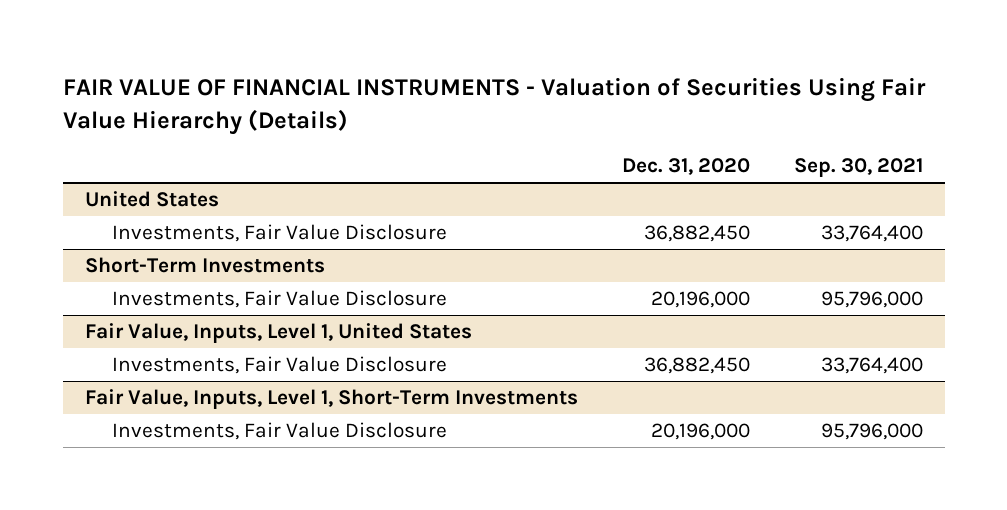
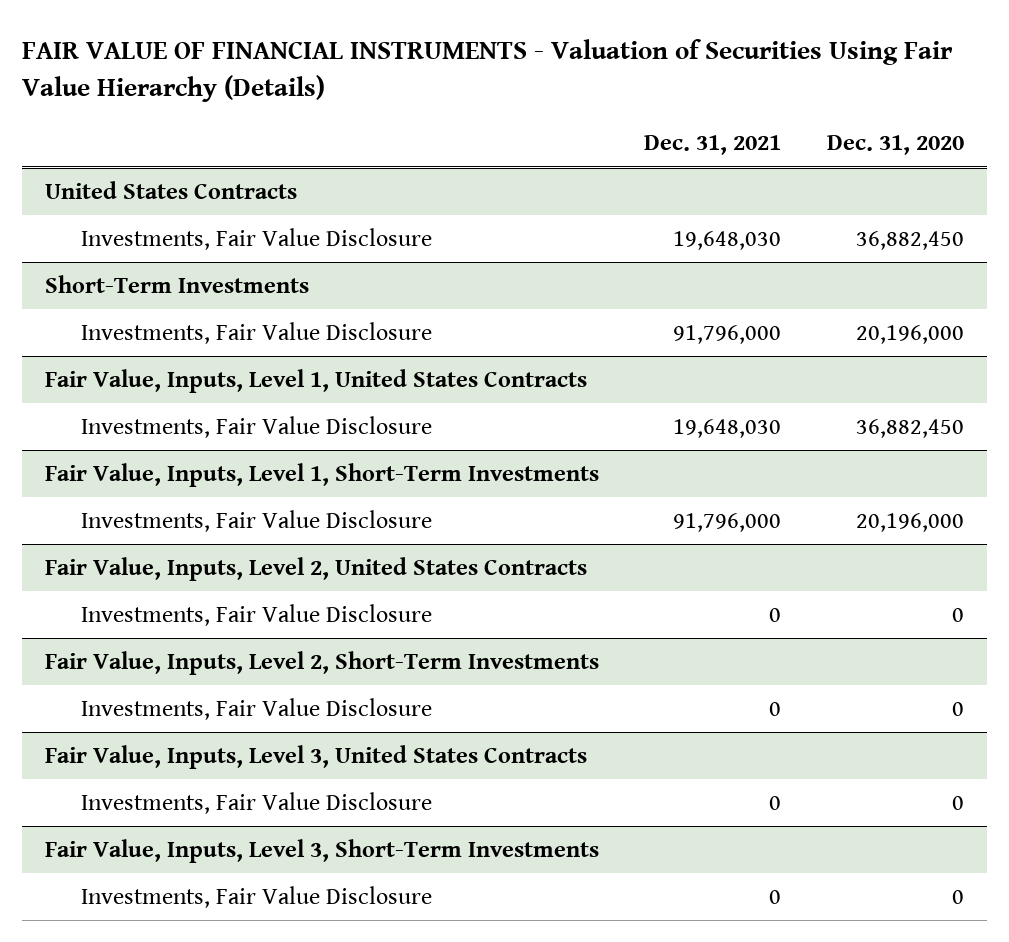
- | Dec. 31, 2020 | Sep. 30, 2021
+ | Dec. 31, 2021 | Dec. 31, 2020
- United States
+ United States Contracts
- Fair Value, Inputs, Level 1, United States
+ Fair Value, Inputs, Level 1, United States Contracts
+ Fair Value, Inputs, Level 2, United States Contracts
+ Investments, Fair Value Disclosure | 0 | 0
+ Fair Value, Inputs, Level 2, Short-Term Investments
+ Investments, Fair Value Disclosure | 0 | 0
+ Fair Value, Inputs, Level 3, United States Contracts
+ Investments, Fair Value Disclosure | 0 | 0
+ Fair Value, Inputs, Level 3, Short-Term Investments
+ Investments, Fair Value Disclosure | 0 | 0

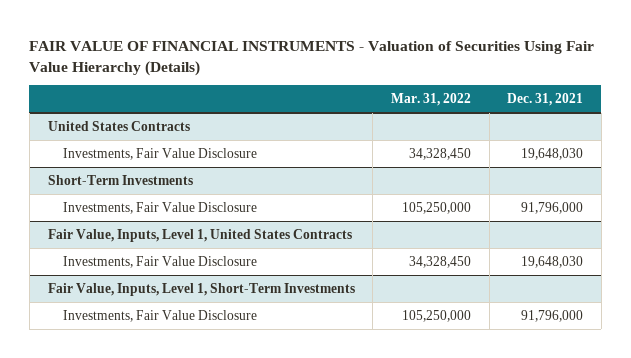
- | Dec. 31, 2021 | Dec. 31, 2020
+ | Mar. 31, 2022 | Dec. 31, 2021
- Fair Value, Inputs, Level 2, United States Contracts
- Investments, Fair Value Disclosure | 0 | 0
- Fair Value, Inputs, Level 2, Short-Term Investments
- Investments, Fair Value Disclosure | 0 | 0
- Fair Value, Inputs, Level 3, United States Contracts
- Investments, Fair Value Disclosure | 0 | 0
- Fair Value, Inputs, Level 3, Short-Term Investments
- Investments, Fair Value Disclosure | 0 | 0

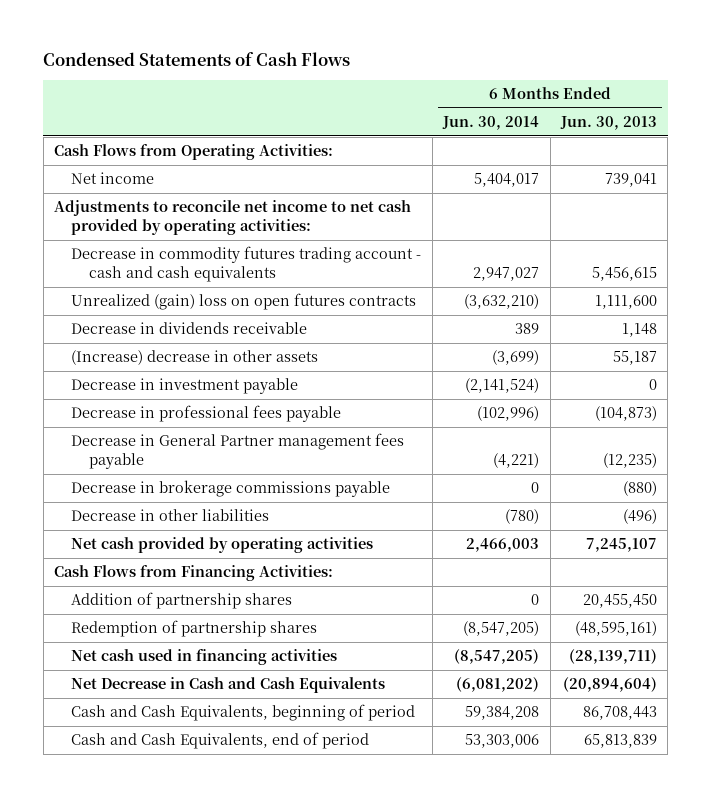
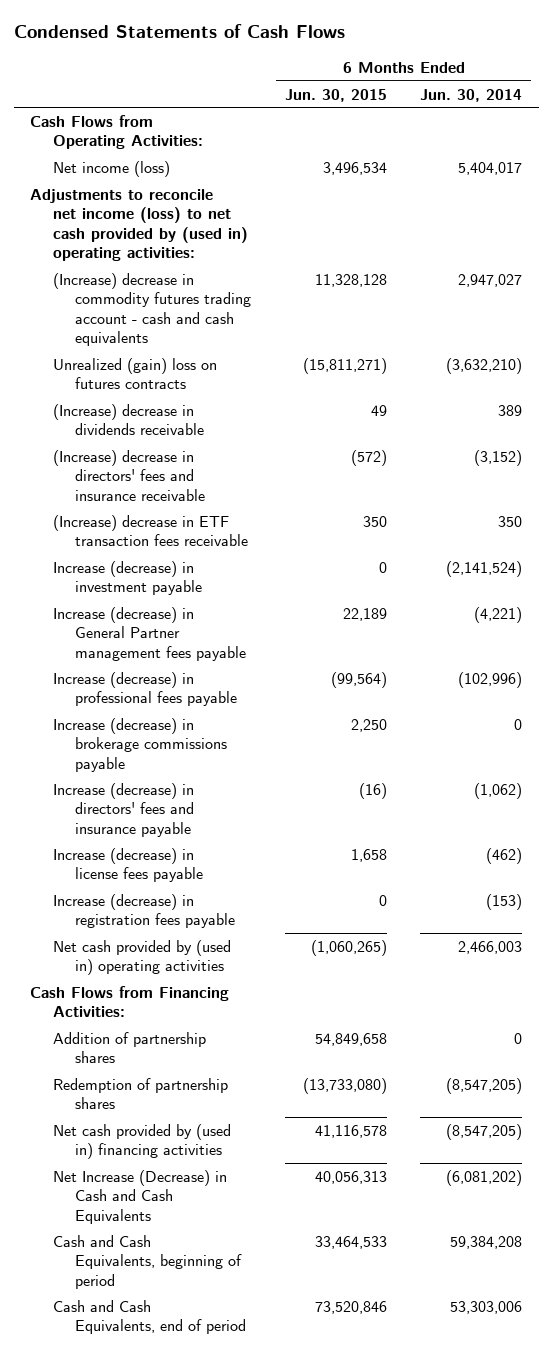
- | 6 Months Ended Jun. 30, 2014 | 6 Months Ended Jun. 30, 2013
+ | 6 Months Ended Jun. 30, 2015 | 6 Months Ended Jun. 30, 2014
- Net income | 5,404,017 | 739,041
- Adjustments to reconcile net income to net cash provided by operating activities:
- Decrease in commodity futures trading account - cash and cash equivalents | 2,947,027 | 5,456,615
- Unrealized (gain) loss on open futures contracts | (3,632,210) | 1,111,600
- Decrease in dividends receivable | 389 | 1,148
- (Increase) decrease in other assets | (3,699) | 55,187
- Decrease in investment payable | (2,141,524) | 0
- Decrease in professional fees payable | (102,996) | (104,873)
- Decrease in General Partner management fees payable | (4,221) | (12,235)
- Decrease in brokerage commissions payable | 0 | (880)
- Decrease in other liabilities | (780) | (496)
- Net cash provided by operating activities | 2,466,003 | 7,245,107
+ Net income (loss) | 3,496,534 | 5,404,017
+ Adjustments to reconcile net income (loss) to net cash provided by (used in) operating activities:
+ (Increase) decrease in commodity futures trading account - cash and cash equivalents | 11,328,128 | 2,947,027
+ Unrealized (gain) loss on futures contracts | (15,811,271) | (3,632,210)
+ (Increase) decrease in dividends receivable | 49 | 389
+ (Increase) decrease in directors' fees and insurance receivable | (572) | (3,152)
+ (Increase) decrease in ETF transaction fees receivable | 350 | 350
+ Increase (decrease) in investment payable | 0 | (2,141,524)
+ Increase (decrease) in General Partner management fees payable | 22,189 | (4,221)
+ Increase (decrease) in professional fees payable | (99,564) | (102,996)
+ Increase (decrease) in brokerage commissions payable | 2,250 | 0
+ Increase (decrease) in directors' fees and insurance payable | (16) | (1,062)
+ Increase (decrease) in license fees payable | 1,658 | (462)
+ Increase (decrease) in registration fees payable | 0 | (153)
+ Net cash provided by (used in) operating activities | (1,060,265) | 2,466,003
- Net cash used in financing activities | (8,547,205) | (28,139,711)
- Net Decrease in Cash and Cash Equivalents | (6,081,202) | (20,894,604)
+ Net cash provided by (used in) financing activities | 41,116,578 | (8,547,205)
+ Net Increase (Decrease) in Cash and Cash Equivalents | 40,056,313 | (6,081,202)

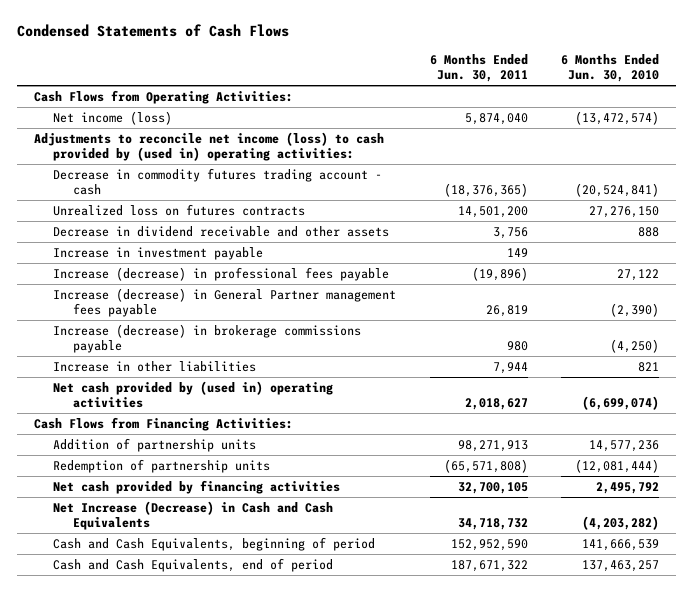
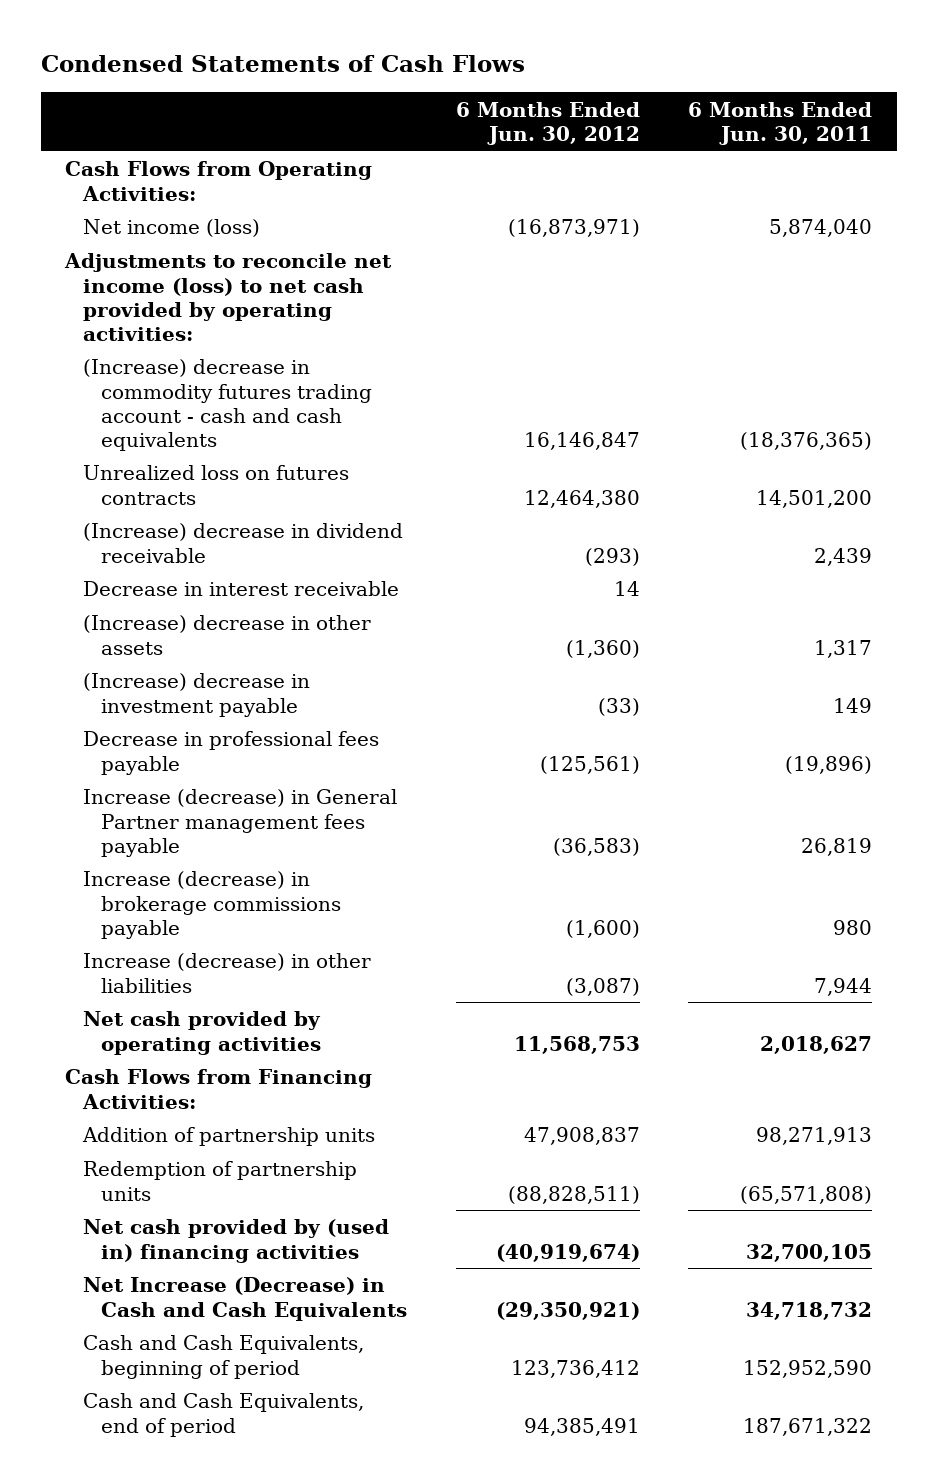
- | 6 Months Ended Jun. 30, 2011 | 6 Months Ended Jun. 30, 2010
+ | 6 Months Ended Jun. 30, 2012 | 6 Months Ended Jun. 30, 2011
- Adjustments to reconcile net income (loss) to cash provided by (used in) operating activities:
- Decrease in commodity futures trading account - cash | (18,376,365) | (20,524,841)
+ Adjustments to reconcile net income (loss) to net cash provided by operating activities:
+ (Increase) decrease in commodity futures trading account - cash and cash equivalents | 16,146,847 | (18,376,365)
- Decrease in dividend receivable and other assets | 3,756 | 888
- Increase in investment payable | 149 |
- Increase (decrease) in professional fees payable | (19,896) | 27,122
+ (Increase) decrease in dividend receivable | (293) | 2,439
+ Decrease in interest receivable | 14 |
+ (Increase) decrease in other assets | (1,360) | 1,317
+ (Increase) decrease in investment payable | (33) | 149
+ Decrease in professional fees payable | (125,561) | (19,896)
- Increase in other liabilities | 7,944 | 821
- Net cash provided by (used in) operating activities | 2,018,627 | (6,699,074)
+ Increase (decrease) in other liabilities | (3,087) | 7,944
+ Net cash provided by operating activities | 11,568,753 | 2,018,627
- Net cash provided by financing activities | 32,700,105 | 2,495,792
+ Net cash provided by (used in) financing activities | (40,919,674) | 32,700,105

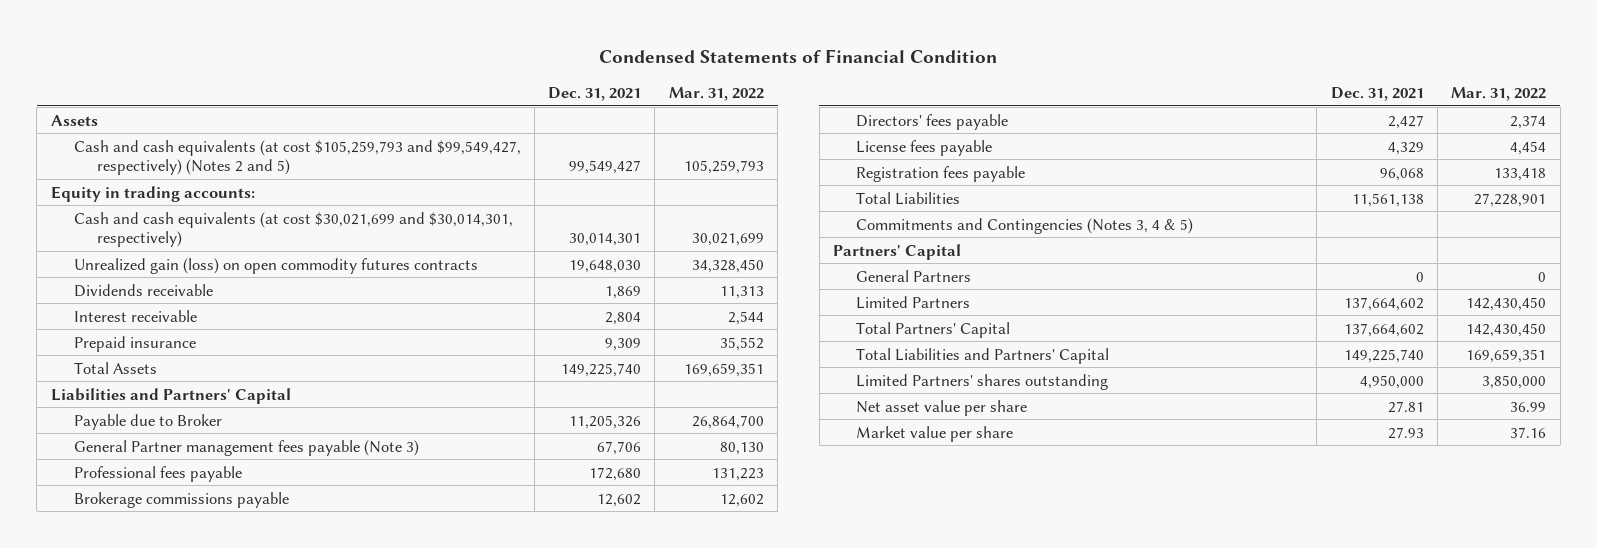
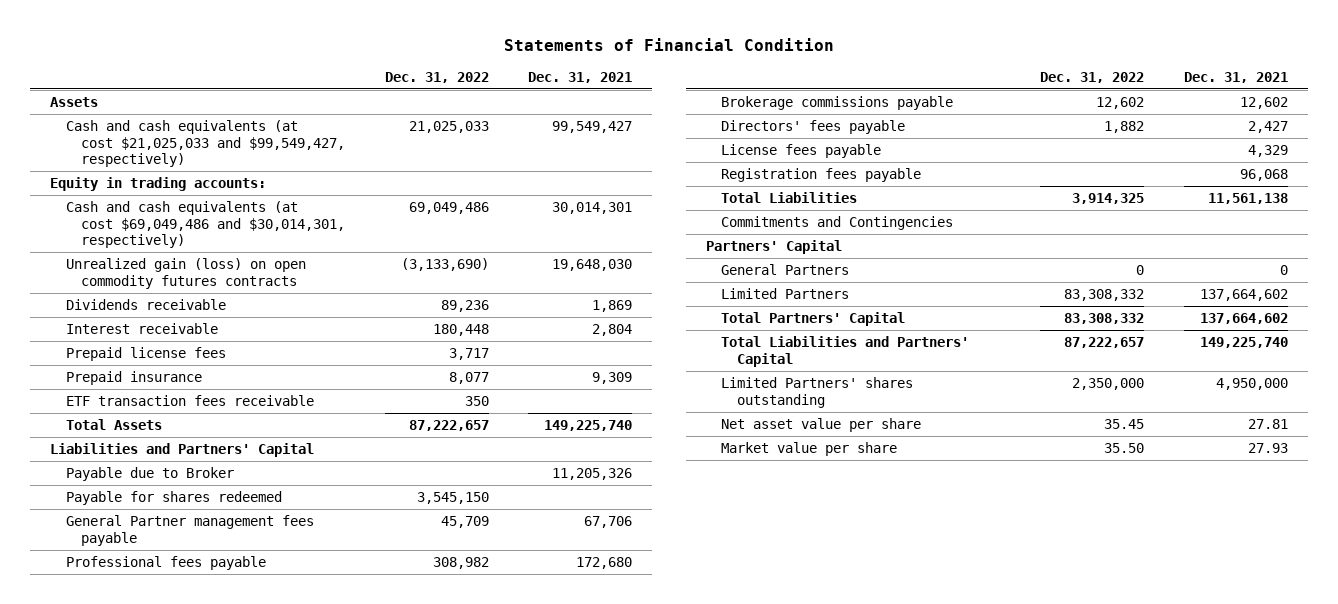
- Condensed Statements of Financial Condition
+ Statements of Financial Condition
- | Dec. 31, 2021 | Mar. 31, 2022
+ | Dec. 31, 2022 | Dec. 31, 2021
- Cash and cash equivalents (at cost $105,259,793 and $99,549,427, respectively) (Notes 2 and 5) | 99,549,427 | 105,259,793
+ Cash and cash equivalents (at cost $21,025,033 and $99,549,427, respectively) | 21,025,033 | 99,549,427
- Cash and cash equivalents (at cost $30,021,699 and $30,014,301, respectively) | 30,014,301 | 30,021,699
+ Cash and cash equivalents (at cost $69,049,486 and $30,014,301, respectively) | 69,049,486 | 30,014,301
+ Prepaid license fees | 3,717 |
+ ETF transaction fees receivable | 350 |
- General Partner management fees payable (Note 3) | 67,706 | 80,130
+ Payable for shares redeemed | 3,545,150 |
+ General Partner management fees payable | 45,709 | 67,706
- Commitments and Contingencies (Notes 3, 4 & 5)
+ Commitments and Contingencies

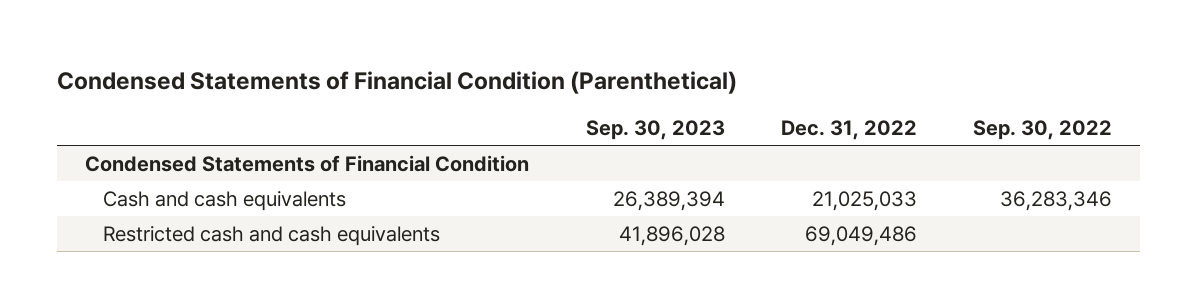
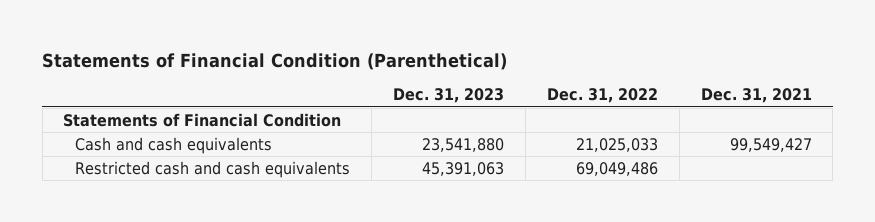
- Condensed Statements of Financial Condition (Parenthetical)
+ Statements of Financial Condition (Parenthetical)
- | Sep. 30, 2023 | Dec. 31, 2022 | Sep. 30, 2022
+ | Dec. 31, 2023 | Dec. 31, 2022 | Dec. 31, 2021
- Condensed Statements of Financial Condition
+ Statements of Financial Condition

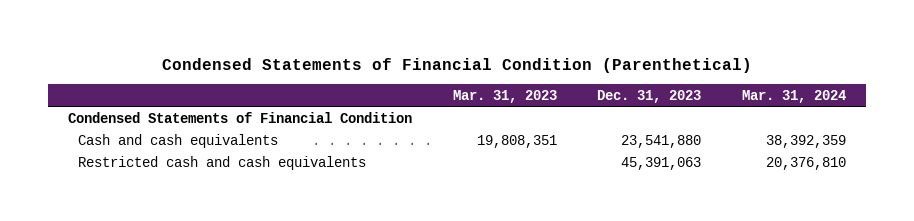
- Statements of Financial Condition (Parenthetical)
+ Condensed Statements of Financial Condition (Parenthetical)
- | Dec. 31, 2023 | Dec. 31, 2022 | Dec. 31, 2021
+ | Mar. 31, 2023 | Dec. 31, 2023 | Mar. 31, 2024
- Statements of Financial Condition
+ Condensed Statements of Financial Condition

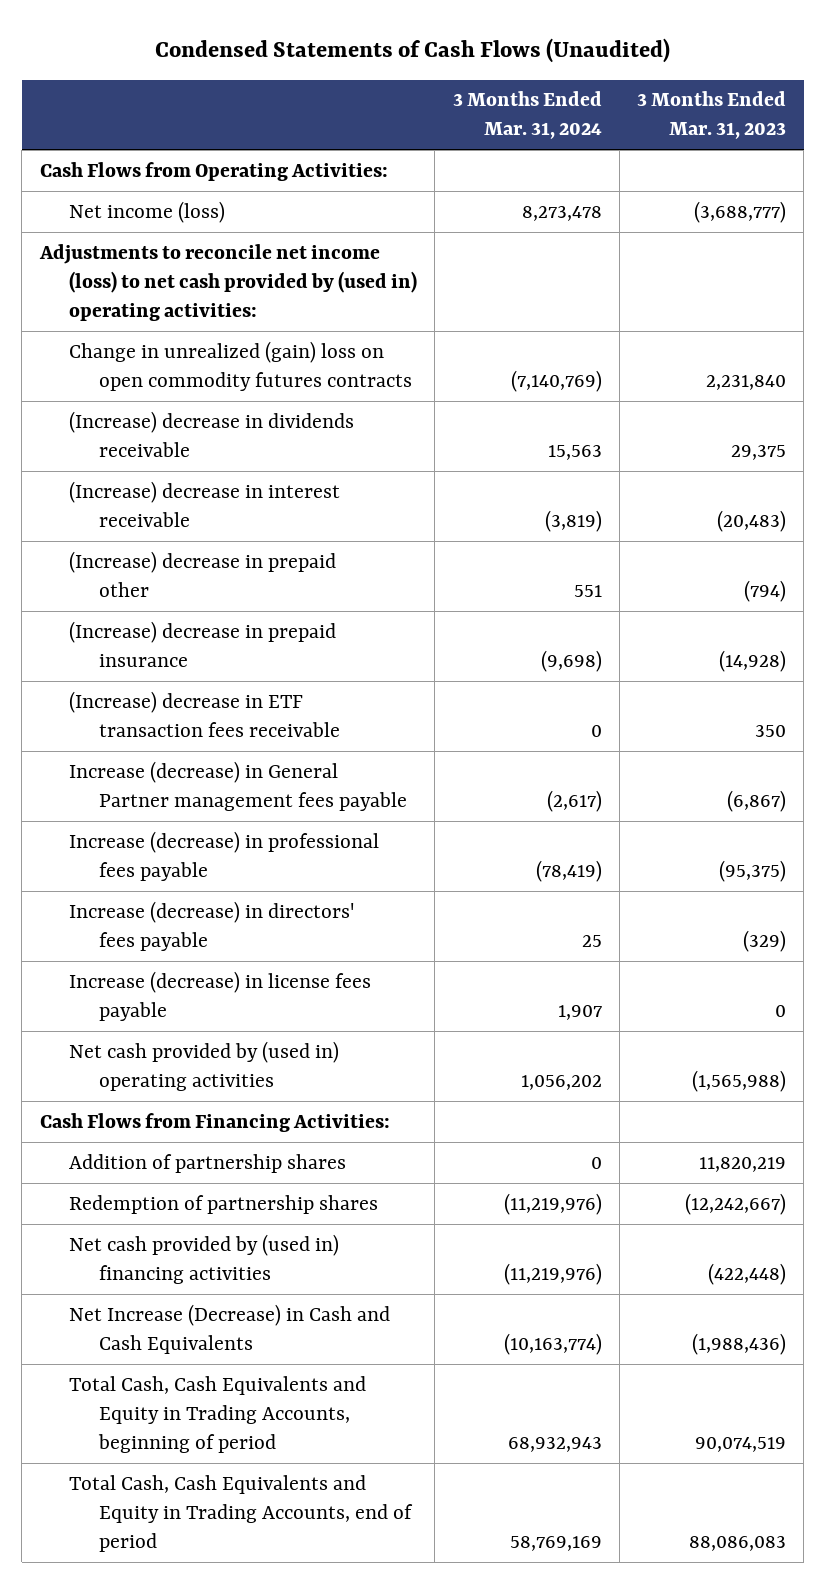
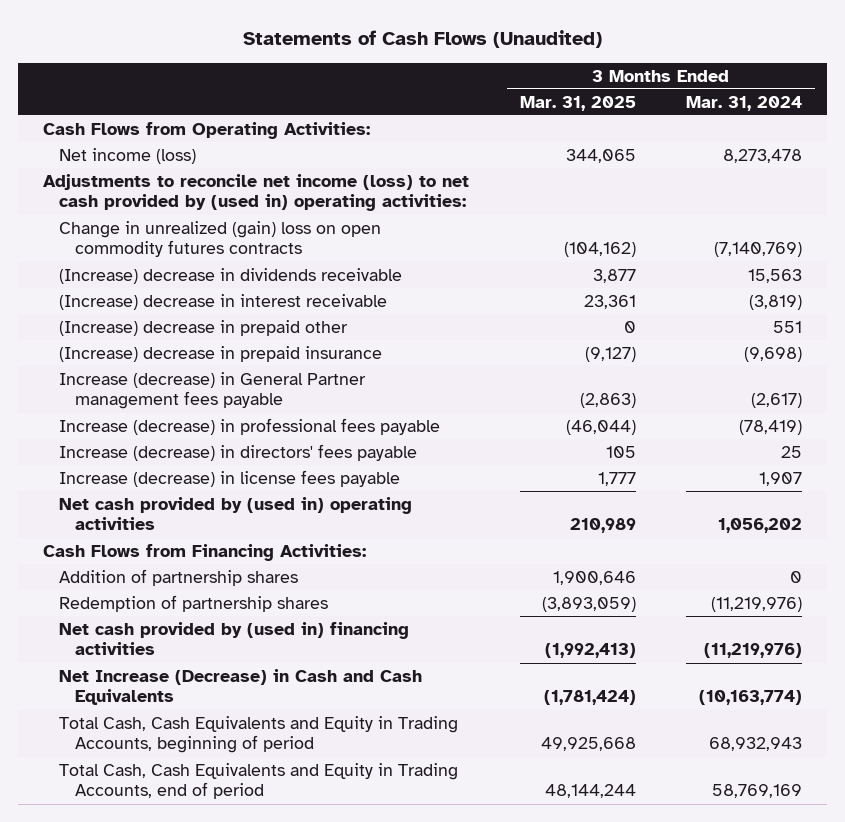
- Condensed Statements of Cash Flows (Unaudited)
+ Statements of Cash Flows (Unaudited)
- | 3 Months Ended Mar. 31, 2024 | 3 Months Ended Mar. 31, 2023
+ | 3 Months Ended Mar. 31, 2025 | 3 Months Ended Mar. 31, 2024
- (Increase) decrease in ETF transaction fees receivable | 0 | 350

